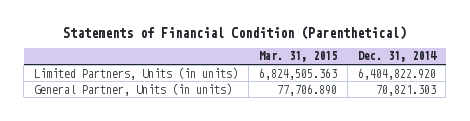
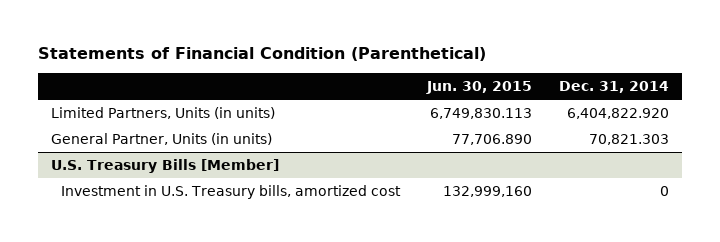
- | Mar. 31, 2015 | Dec. 31, 2014
+ | Jun. 30, 2015 | Dec. 31, 2014
+ U.S. Treasury Bills [Member]
+ Investment in U.S. Treasury bills, amortized cost | 132,999,160 | 0

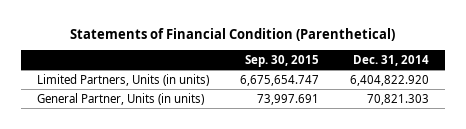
- | Jun. 30, 2015 | Dec. 31, 2014
+ | Sep. 30, 2015 | Dec. 31, 2014
- U.S. Treasury Bills [Member]
- Investment in U.S. Treasury bills, amortized cost | 132,999,160 | 0

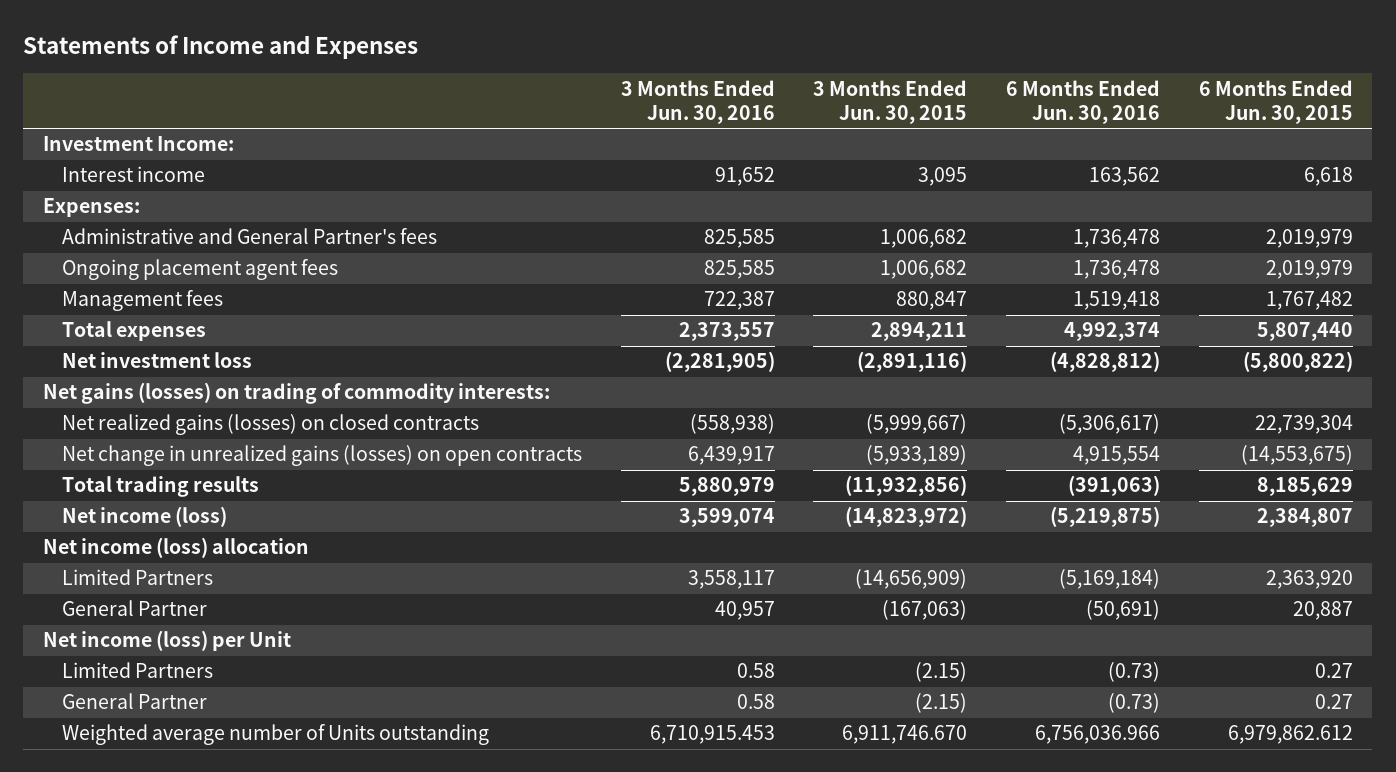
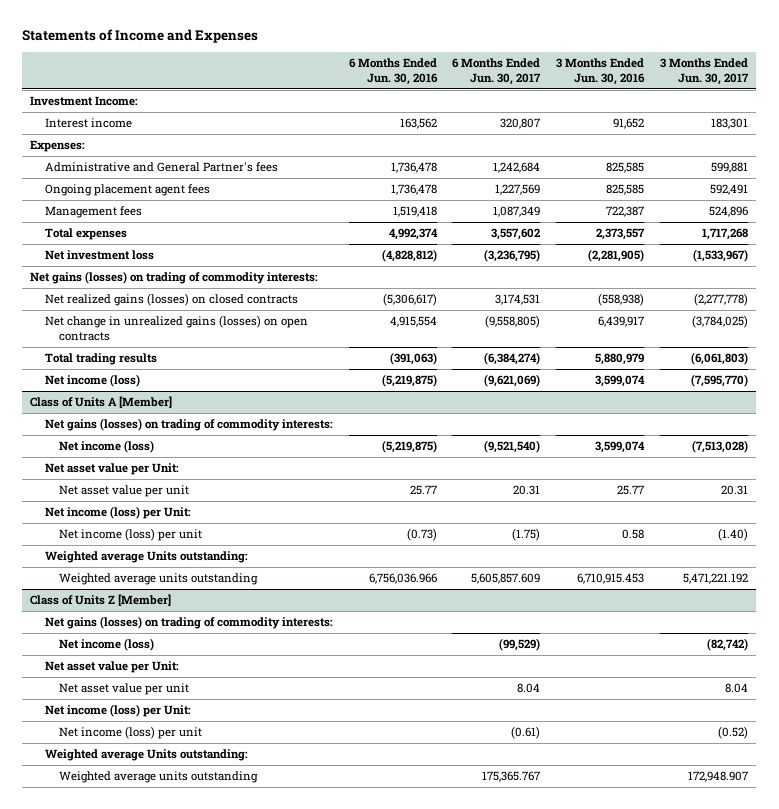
- | 3 Months Ended Jun. 30, 2016 | 3 Months Ended Jun. 30, 2015 | 6 Months Ended Jun. 30, 2016 | 6 Months Ended Jun. 30, 2015
+ | 6 Months Ended Jun. 30, 2016 | 6 Months Ended Jun. 30, 2017 | 3 Months Ended Jun. 30, 2016 | 3 Months Ended Jun. 30, 2017
- Net income (loss) allocation
- Limited Partners | 3,558,117 | (14,656,909) | (5,169,184) | 2,363,920
- General Partner | 40,957 | (167,063) | (50,691) | 20,887
- Net income (loss) per Unit
- Limited Partners | 0.58 | (2.15) | (0.73) | 0.27
- General Partner | 0.58 | (2.15) | (0.73) | 0.27
- Weighted average number of Units outstanding | 6,710,915.453 | 6,911,746.670 | 6,756,036.966 | 6,979,862.612
+ Class of Units A [Member]
+ Net gains (losses) on trading of commodity interests:
+ Net income (loss) | (5,219,875) | (9,521,540) | 3,599,074 | (7,513,028)
+ Net asset value per Unit:
+ Net asset value per unit | 25.77 | 20.31 | 25.77 | 20.31
+ Net income (loss) per Unit:
+ Net income (loss) per unit | (0.73) | (1.75) | 0.58 | (1.40)
+ Weighted average Units outstanding:
+ Weighted average units outstanding | 6,756,036.966 | 5,605,857.609 | 6,710,915.453 | 5,471,221.192
+ Class of Units Z [Member]
+ Net gains (losses) on trading of commodity interests:
+ Net income (loss) | | (99,529) | | (82,742)
+ Net asset value per Unit:
+ Net asset value per unit | | 8.04 | | 8.04
+ Net income (loss) per Unit:
+ Net income (loss) per unit | | (0.61) | | (0.52)
+ Weighted average Units outstanding:
+ Weighted average units outstanding | | 175,365.767 | | 172,948.907

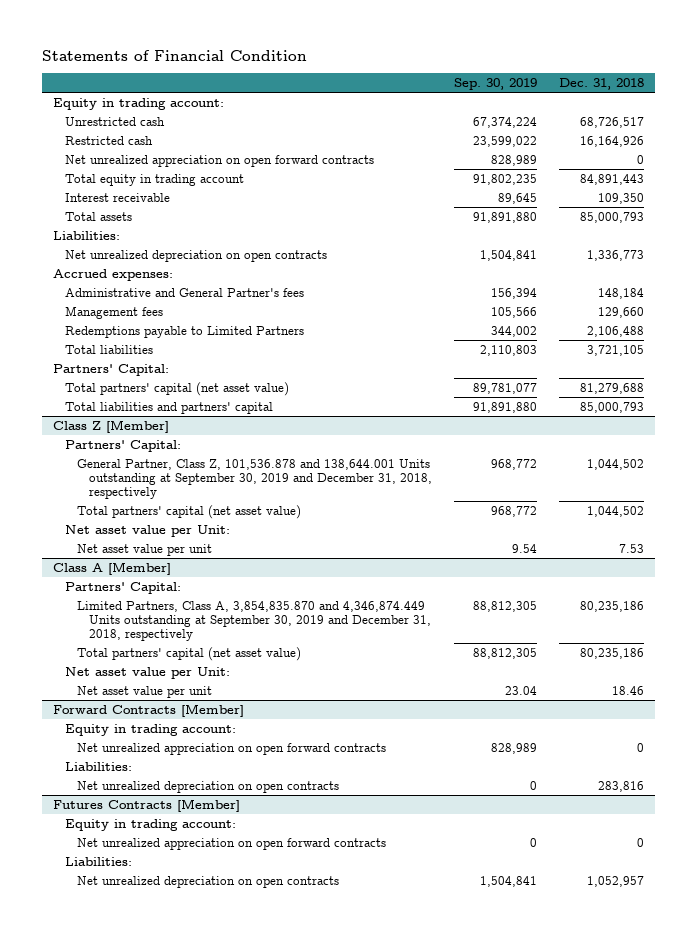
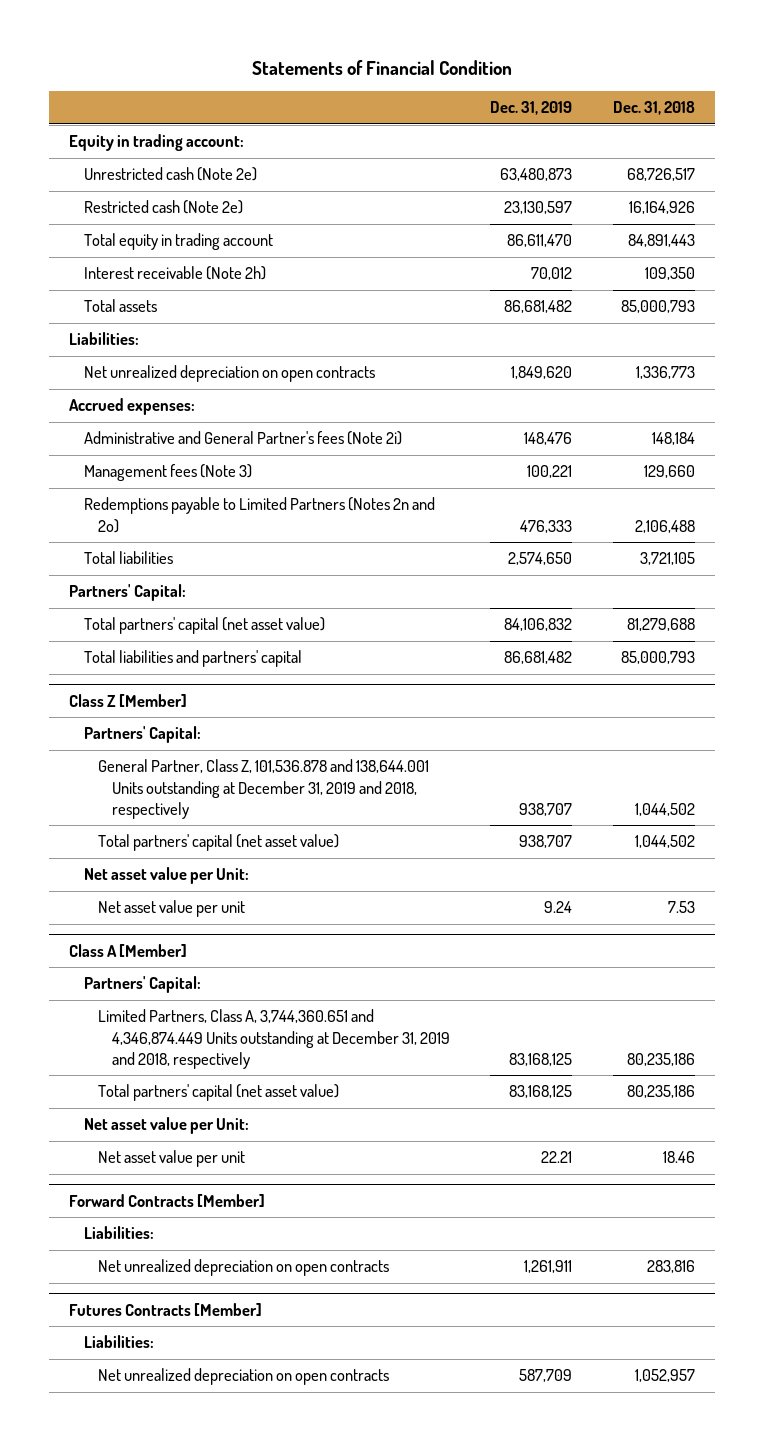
- | Sep. 30, 2019 | Dec. 31, 2018
+ | Dec. 31, 2019 | Dec. 31, 2018
- Unrestricted cash | 67,374,224 | 68,726,517
- Restricted cash | 23,599,022 | 16,164,926
- Net unrealized appreciation on open forward contracts | 828,989 | 0
+ Unrestricted cash (Note 2e) | 63,480,873 | 68,726,517
+ Restricted cash (Note 2e) | 23,130,597 | 16,164,926
- Interest receivable | 89,645 | 109,350
+ Interest receivable (Note 2h) | 70,012 | 109,350
- Administrative and General Partner's fees | 156,394 | 148,184
- Management fees | 105,566 | 129,660
- Redemptions payable to Limited Partners | 344,002 | 2,106,488
+ Administrative and General Partner's fees (Note 2i) | 148,476 | 148,184
+ Management fees (Note 3) | 100,221 | 129,660
+ Redemptions payable to Limited Partners (Notes 2n and 2o) | 476,333 | 2,106,488
@ Class Z [Member]
- General Partner, Class Z, 101,536.878 and 138,644.001 Units outstanding at September 30, 2019 and December 31, 2018, respectively | 968,772 | 1,044,502
+ General Partner, Class Z, 101,536.878 and 138,644.001 Units outstanding at December 31, 2019 and 2018, respectively | 938,707 | 1,044,502
@ Class A [Member]
- Limited Partners, Class A, 3,854,835.870 and 4,346,874.449 Units outstanding at September 30, 2019 and December 31, 2018, respectively | 88,812,305 | 80,235,186
+ Limited Partners, Class A, 3,744,360.651 and 4,346,874.449 Units outstanding at December 31, 2019 and 2018, respectively | 83,168,125 | 80,235,186
@ Forward Contracts [Member]
- Equity in trading account:
- Net unrealized appreciation on open forward contracts | 828,989 | 0
@ Futures Contracts [Member]
- Equity in trading account:
- Net unrealized appreciation on open forward contracts | 0 | 0

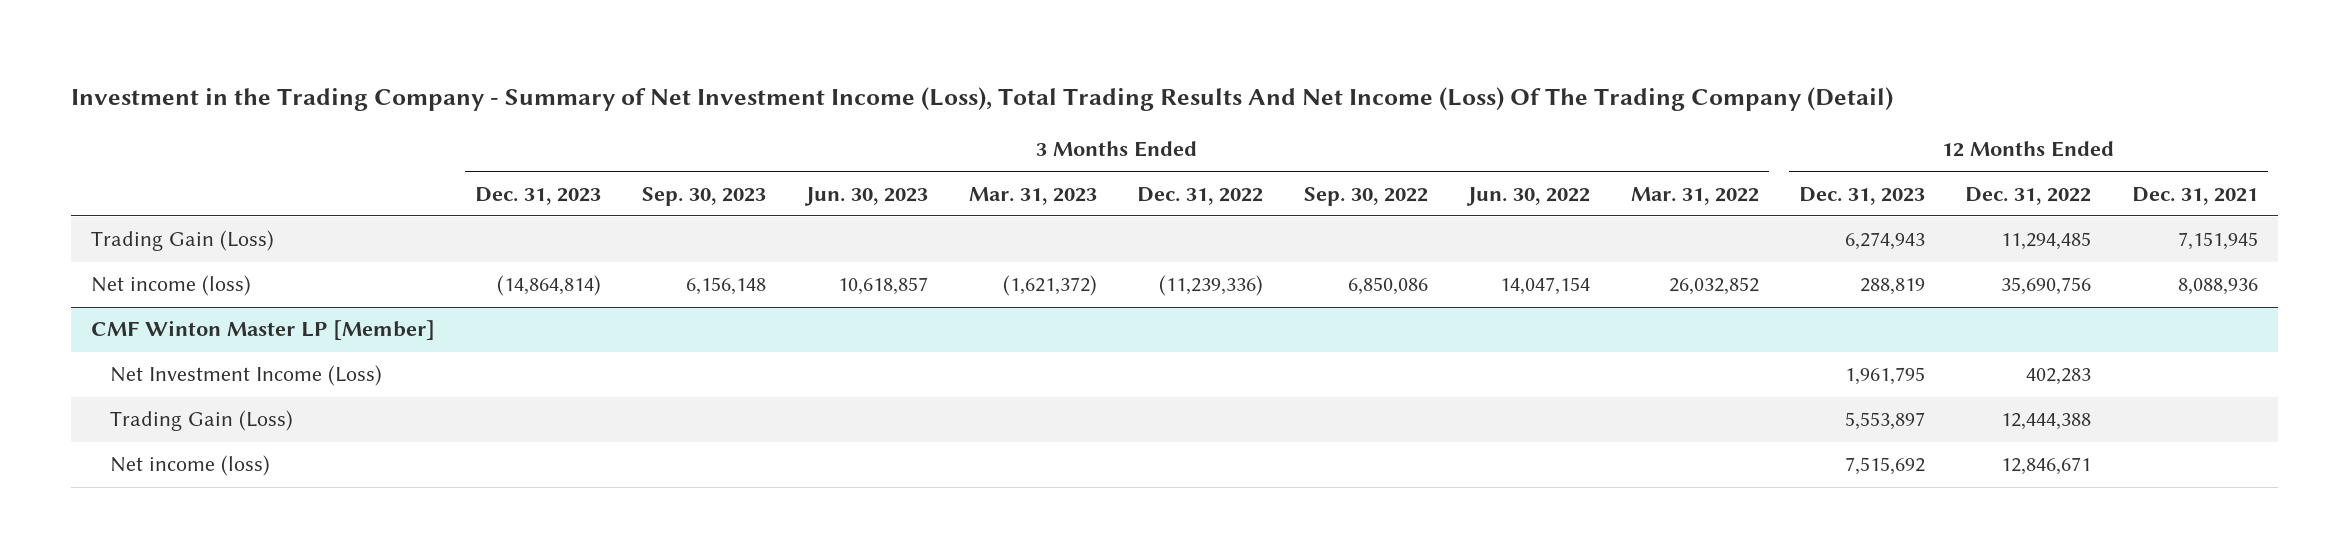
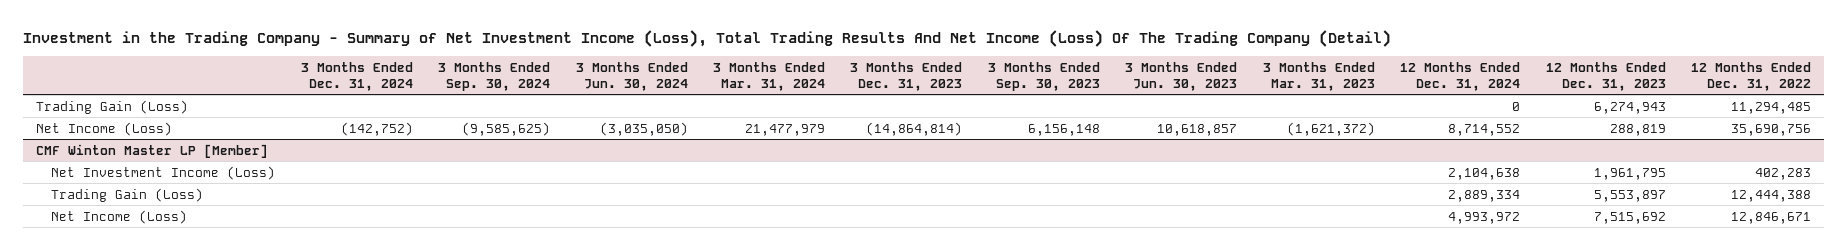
- | 3 Months Ended Dec. 31, 2023 | 3 Months Ended Sep. 30, 2023 | 3 Months Ended Jun. 30, 2023 | 3 Months Ended Mar. 31, 2023 | 3 Months Ended Dec. 31, 2022 | 3 Months Ended Sep. 30, 2022 | 3 Months Ended Jun. 30, 2022 | 3 Months Ended Mar. 31, 2022 | 12 Months Ended Dec. 31, 2023 | 12 Months Ended Dec. 31, 2022 | 12 Months Ended Dec. 31, 2021
+ | 3 Months Ended Dec. 31, 2024 | 3 Months Ended Sep. 30, 2024 | 3 Months Ended Jun. 30, 2024 | 3 Months Ended Mar. 31, 2024 | 3 Months Ended Dec. 31, 2023 | 3 Months Ended Sep. 30, 2023 | 3 Months Ended Jun. 30, 2023 | 3 Months Ended Mar. 31, 2023 | 12 Months Ended Dec. 31, 2024 | 12 Months Ended Dec. 31, 2023 | 12 Months Ended Dec. 31, 2022
- Net income (loss) | (14,864,814) | 6,156,148 | 10,618,857 | (1,621,372) | (11,239,336) | 6,850,086 | 14,047,154 | 26,032,852 | 288,819 | 35,690,756 | 8,088,936
+ Net Income (Loss) | (142,752) | (9,585,625) | (3,035,050) | 21,477,979 | (14,864,814) | 6,156,148 | 10,618,857 | (1,621,372) | 8,714,552 | 288,819 | 35,690,756
@ CMF Winton Master LP [Member]
- Net income (loss) | | | | | | | | | 7,515,692 | 12,846,671 |
+ Net Income (Loss) | | | | | | | | | 4,993,972 | 7,515,692 | 12,846,671

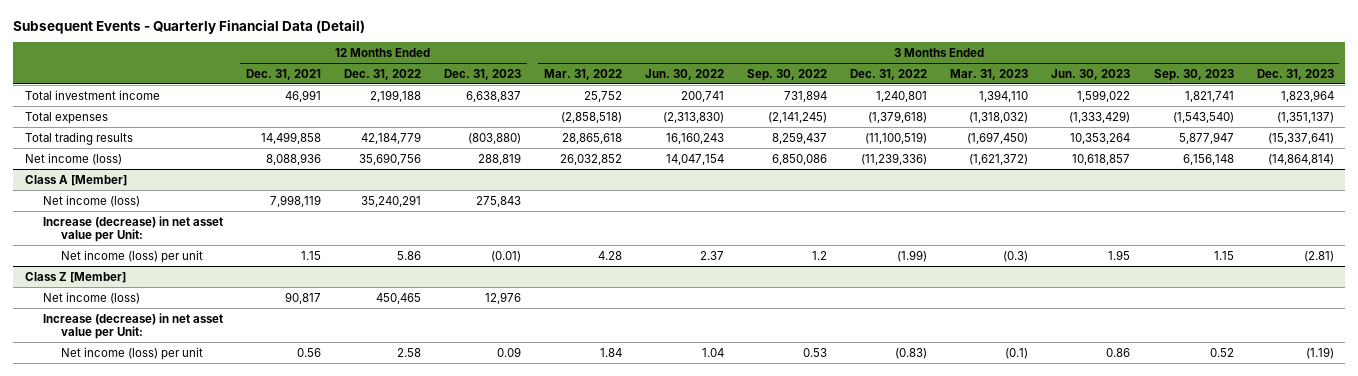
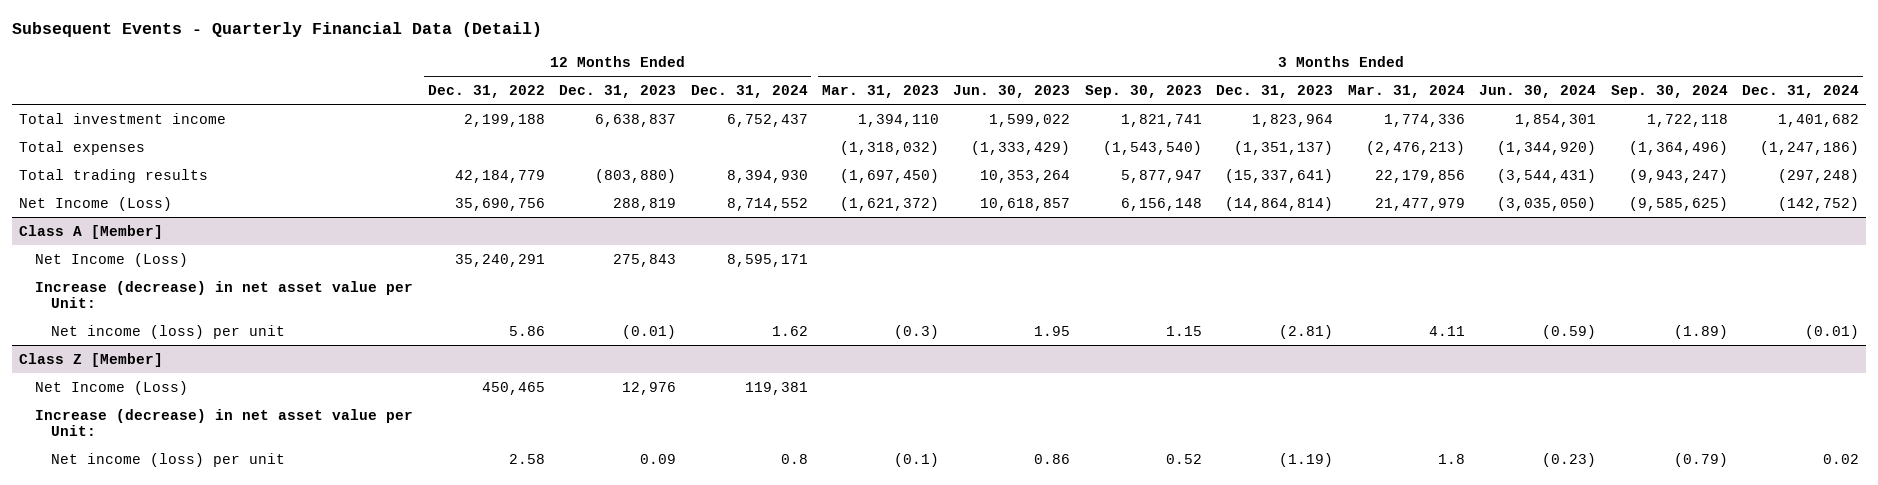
- | 12 Months Ended Dec. 31, 2021 | 12 Months Ended Dec. 31, 2022 | 12 Months Ended Dec. 31, 2023 | 3 Months Ended Mar. 31, 2022 | 3 Months Ended Jun. 30, 2022 | 3 Months Ended Sep. 30, 2022 | 3 Months Ended Dec. 31, 2022 | 3 Months Ended Mar. 31, 2023 | 3 Months Ended Jun. 30, 2023 | 3 Months Ended Sep. 30, 2023 | 3 Months Ended Dec. 31, 2023
+ | 12 Months Ended Dec. 31, 2022 | 12 Months Ended Dec. 31, 2023 | 12 Months Ended Dec. 31, 2024 | 3 Months Ended Mar. 31, 2023 | 3 Months Ended Jun. 30, 2023 | 3 Months Ended Sep. 30, 2023 | 3 Months Ended Dec. 31, 2023 | 3 Months Ended Mar. 31, 2024 | 3 Months Ended Jun. 30, 2024 | 3 Months Ended Sep. 30, 2024 | 3 Months Ended Dec. 31, 2024
- Net income (loss) | 8,088,936 | 35,690,756 | 288,819 | 26,032,852 | 14,047,154 | 6,850,086 | (11,239,336) | (1,621,372) | 10,618,857 | 6,156,148 | (14,864,814)
+ Net Income (Loss) | 35,690,756 | 288,819 | 8,714,552 | (1,621,372) | 10,618,857 | 6,156,148 | (14,864,814) | 21,477,979 | (3,035,050) | (9,585,625) | (142,752)
@ Class A [Member]
- Net income (loss) | 7,998,119 | 35,240,291 | 275,843 | | | | | | | |
+ Net Income (Loss) | 35,240,291 | 275,843 | 8,595,171 | | | | | | | |
@ Class Z [Member]
- Net income (loss) | 90,817 | 450,465 | 12,976 | | | | | | | |
+ Net Income (Loss) | 450,465 | 12,976 | 119,381 | | | | | | | |

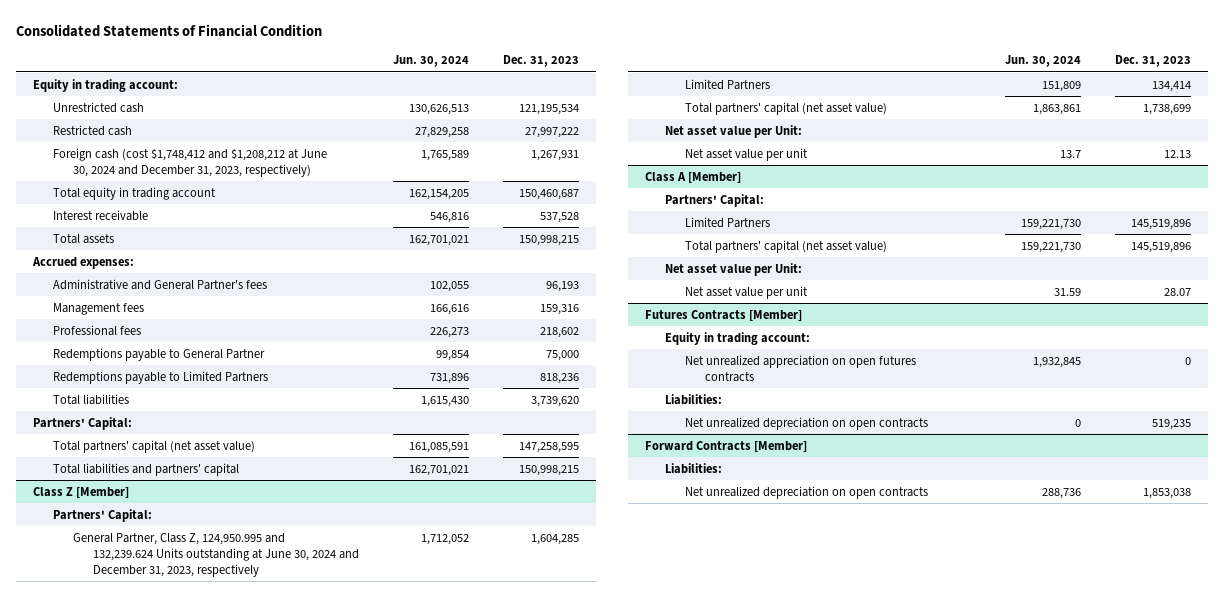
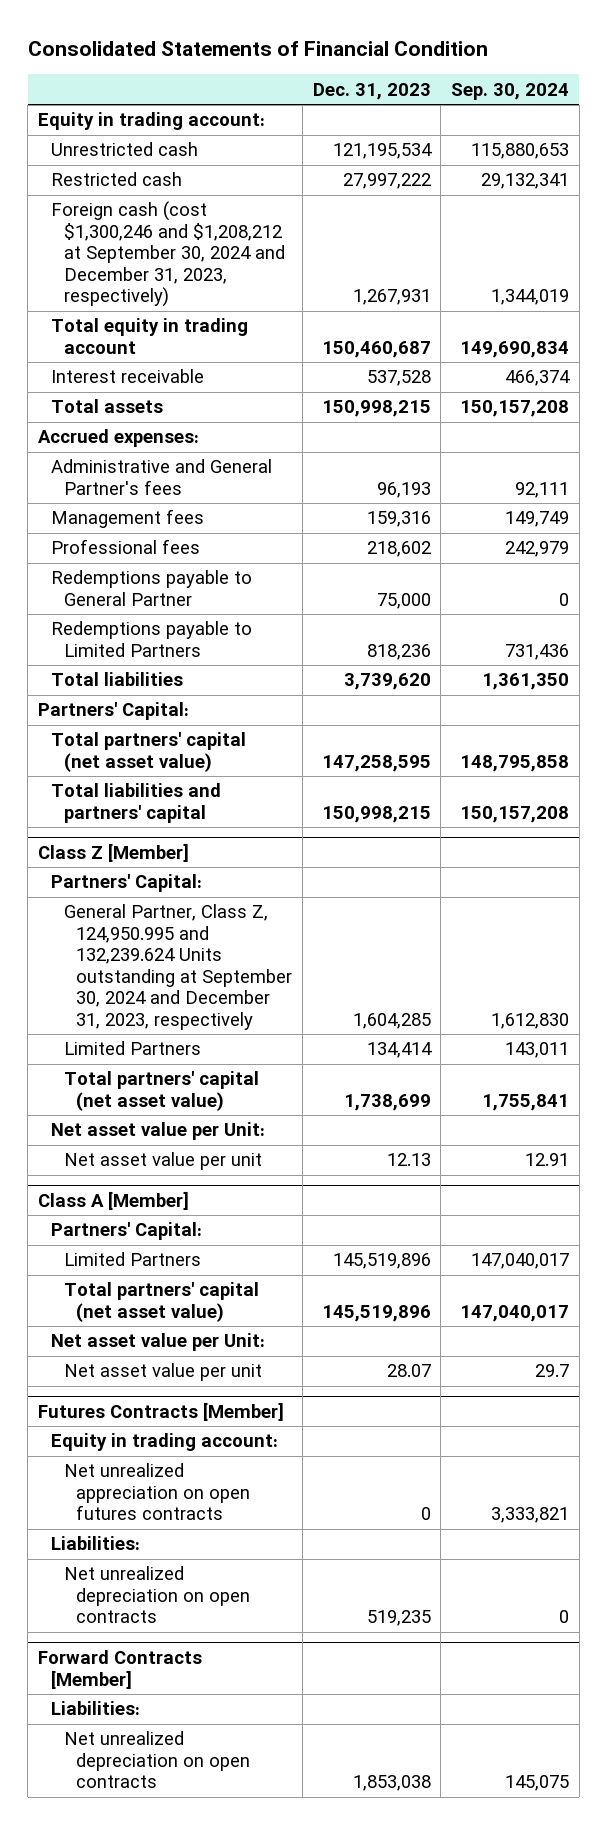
- | Jun. 30, 2024 | Dec. 31, 2023
+ | Dec. 31, 2023 | Sep. 30, 2024
- Foreign cash (cost $1,748,412 and $1,208,212 at June 30, 2024 and December 31, 2023, respectively) | 1,765,589 | 1,267,931
+ Foreign cash (cost $1,300,246 and $1,208,212 at September 30, 2024 and December 31, 2023, respectively) | 1,267,931 | 1,344,019
@ Class Z [Member]
- General Partner, Class Z, 124,950.995 and 132,239.624 Units outstanding at June 30, 2024 and December 31, 2023, respectively | 1,712,052 | 1,604,285
+ General Partner, Class Z, 124,950.995 and 132,239.624 Units outstanding at September 30, 2024 and December 31, 2023, respectively | 1,604,285 | 1,612,830

